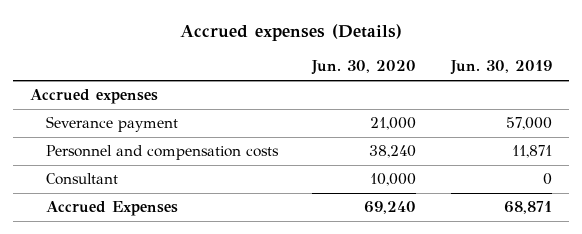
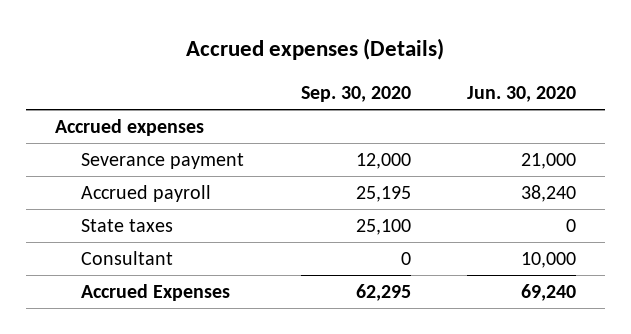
- | Jun. 30, 2020 | Jun. 30, 2019
+ | Sep. 30, 2020 | Jun. 30, 2020
- Personnel and compensation costs | 38,240 | 11,871
+ Accrued payroll | 25,195 | 38,240
+ State taxes | 25,100 | 0

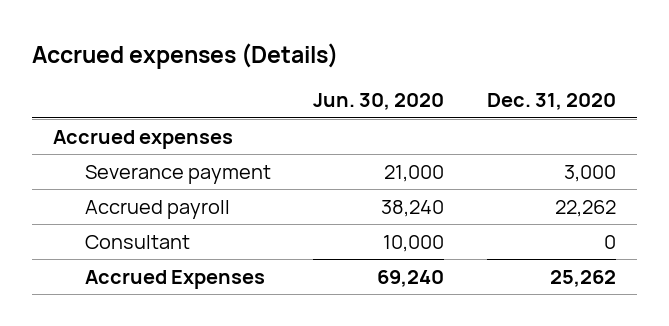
- | Sep. 30, 2020 | Jun. 30, 2020
+ | Jun. 30, 2020 | Dec. 31, 2020
- State taxes | 25,100 | 0

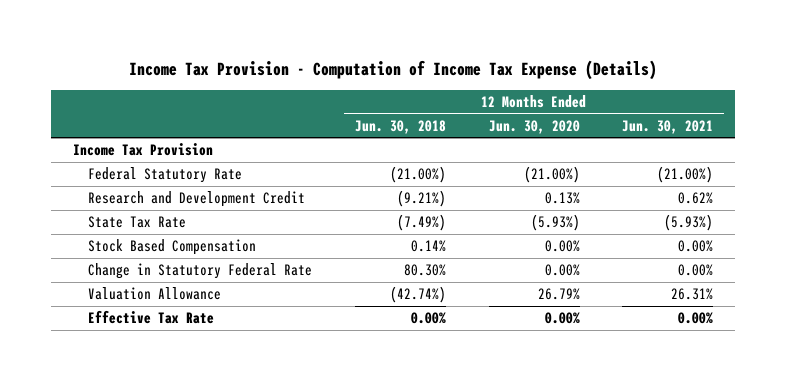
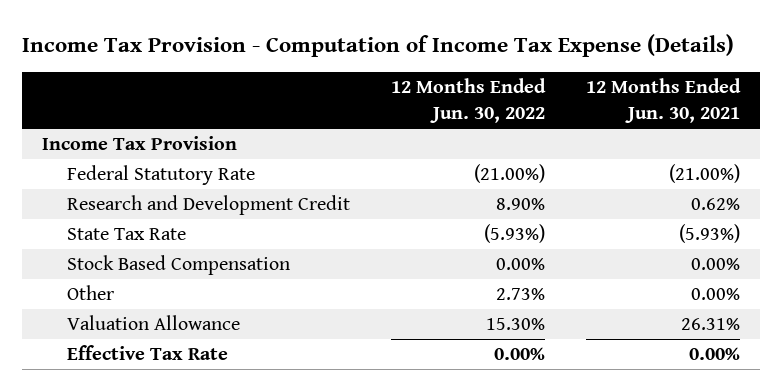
- | 12 Months Ended Jun. 30, 2018 | 12 Months Ended Jun. 30, 2020 | 12 Months Ended Jun. 30, 2021
+ | 12 Months Ended Jun. 30, 2022 | 12 Months Ended Jun. 30, 2021
- Change in Statutory Federal Rate | 80.30% | 0.00% | 0.00%
+ Other | 2.73% | 0.00%

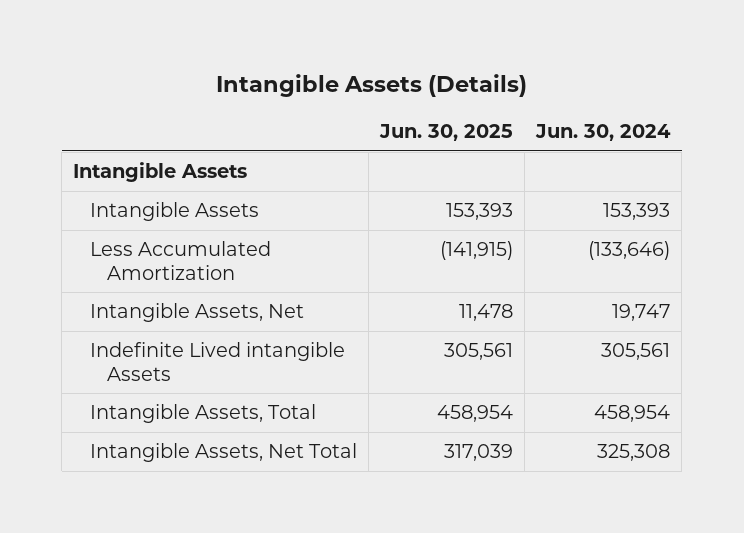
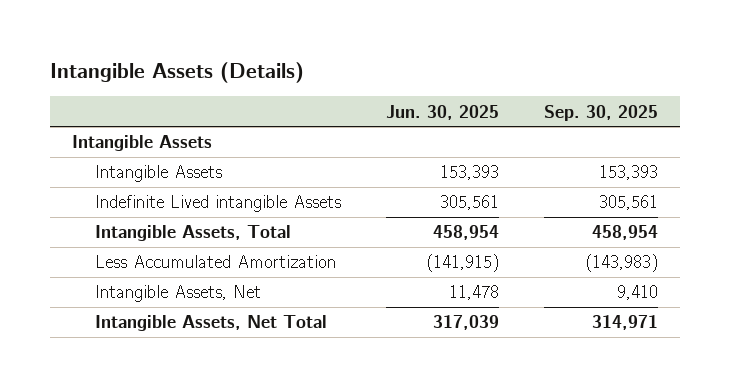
- | Jun. 30, 2025 | Jun. 30, 2024
+ | Jun. 30, 2025 | Sep. 30, 2025
moved down: Less Accumulated Amortization | (141,915) | (143,983)
moved down: Intangible Assets, Net | 11,478 | 9,410

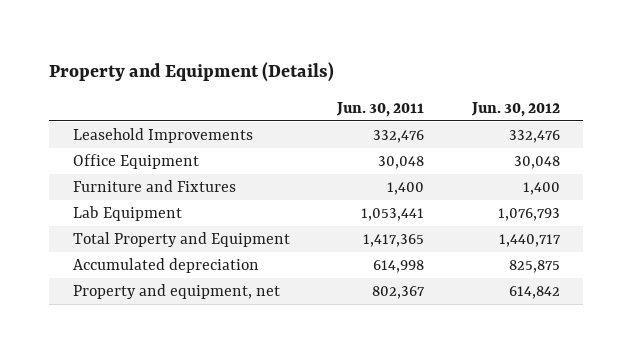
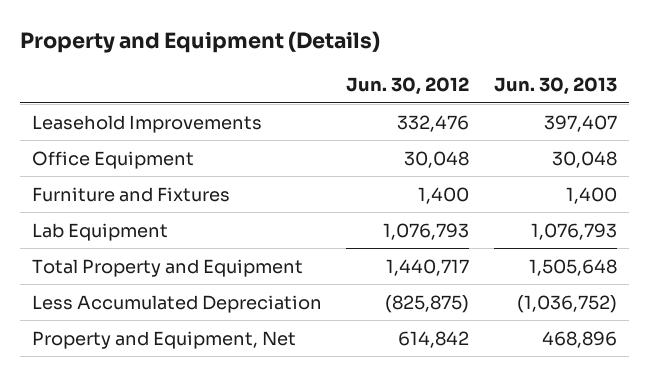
- | Jun. 30, 2011 | Jun. 30, 2012
+ | Jun. 30, 2012 | Jun. 30, 2013
- Accumulated depreciation | 614,998 | 825,875
- Property and equipment, net | 802,367 | 614,842
+ Less Accumulated Depreciation | (825,875) | (1,036,752)
+ Property and Equipment, Net | 614,842 | 468,896

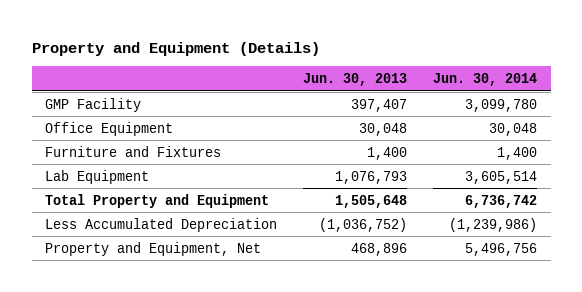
- | Jun. 30, 2012 | Jun. 30, 2013
+ | Jun. 30, 2013 | Jun. 30, 2014
- Leasehold Improvements | 332,476 | 397,407
+ GMP Facility | 397,407 | 3,099,780

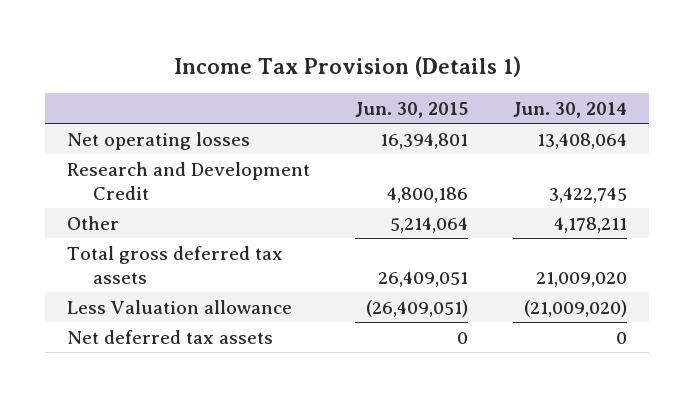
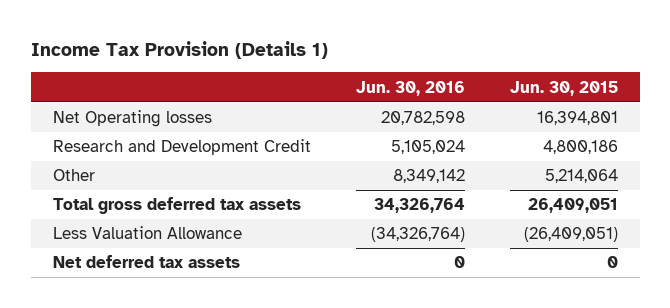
- | Jun. 30, 2015 | Jun. 30, 2014
+ | Jun. 30, 2016 | Jun. 30, 2015
- Net operating losses | 16,394,801 | 13,408,064
+ Net Operating losses | 20,782,598 | 16,394,801
- Less Valuation allowance | (26,409,051) | (21,009,020)
+ Less Valuation Allowance | (34,326,764) | (26,409,051)

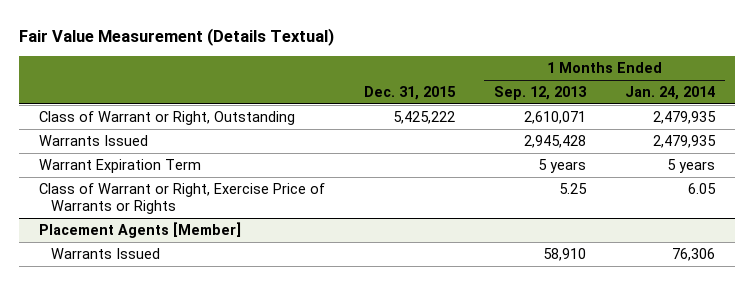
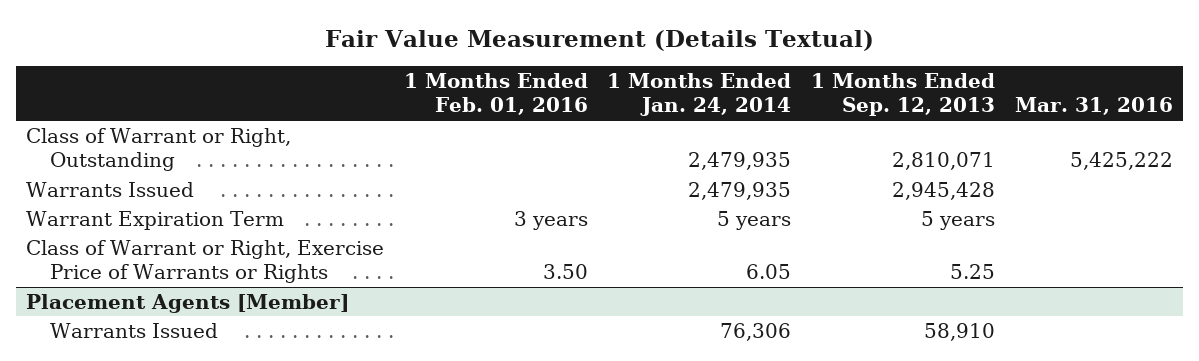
- | Dec. 31, 2015 | 1 Months Ended Sep. 12, 2013 | 1 Months Ended Jan. 24, 2014
+ | 1 Months Ended Feb. 01, 2016 | 1 Months Ended Jan. 24, 2014 | 1 Months Ended Sep. 12, 2013 | Mar. 31, 2016
- Class of Warrant or Right, Outstanding | 5,425,222 | 2,610,071 | 2,479,935
+ Class of Warrant or Right, Outstanding | | 2,479,935 | 2,810,071 | 5,425,222

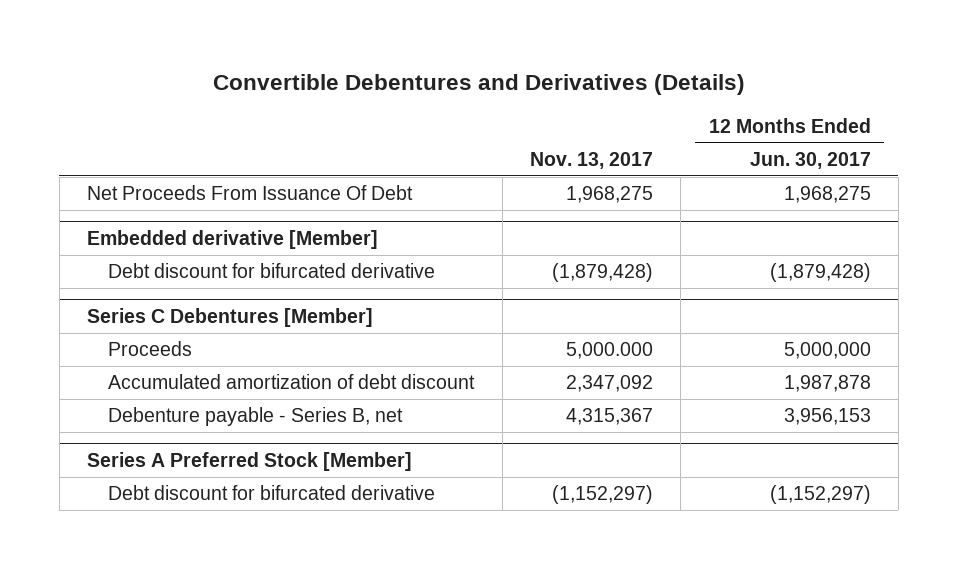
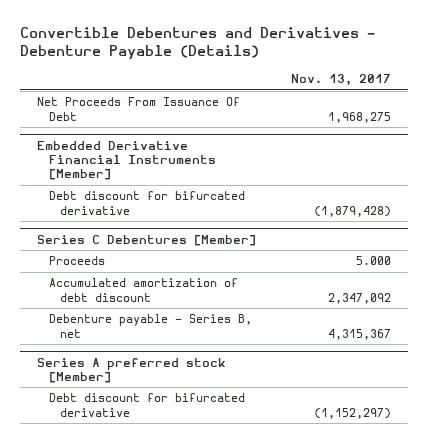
- Convertible Debentures and Derivatives (Details)
+ Convertible Debentures and Derivatives - Debenture Payable (Details)
- | Nov. 13, 2017 | 12 Months Ended Jun. 30, 2017
+ | Nov. 13, 2017
- Embedded derivative [Member]
+ Embedded Derivative Financial Instruments [Member]
@ Series C Debentures [Member]
- Proceeds | 5,000.000 | 5,000,000
+ Proceeds | 5.000
- Series A Preferred Stock [Member]
+ Series A preferred stock [Member]

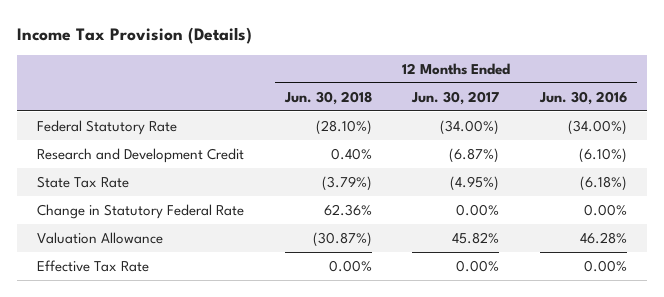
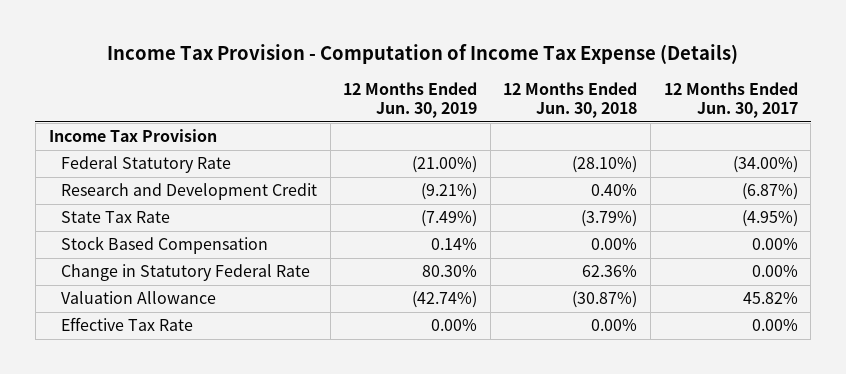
- Income Tax Provision (Details)
+ Income Tax Provision - Computation of Income Tax Expense (Details)
- | 12 Months Ended Jun. 30, 2018 | 12 Months Ended Jun. 30, 2017 | 12 Months Ended Jun. 30, 2016
+ | 12 Months Ended Jun. 30, 2019 | 12 Months Ended Jun. 30, 2018 | 12 Months Ended Jun. 30, 2017
+ Income Tax Provision
+ Stock Based Compensation | 0.14% | 0.00% | 0.00%

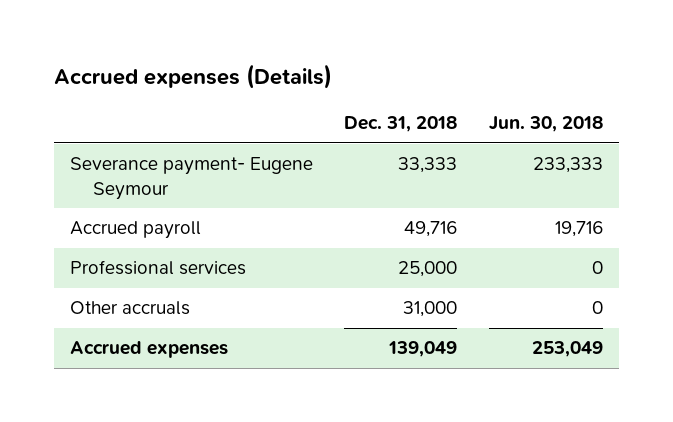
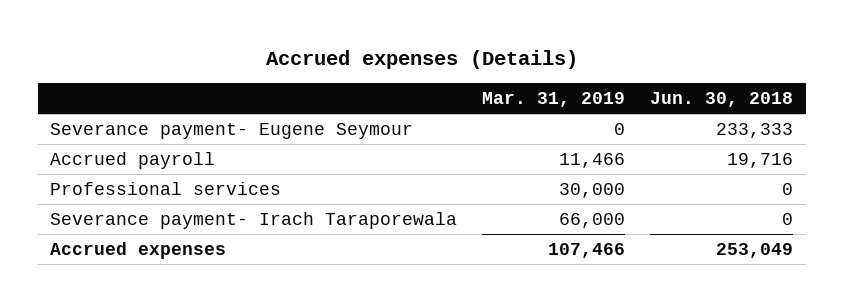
- | Dec. 31, 2018 | Jun. 30, 2018
+ | Mar. 31, 2019 | Jun. 30, 2018
- Other accruals | 31,000 | 0
+ Severance payment- Irach Taraporewala | 66,000 | 0

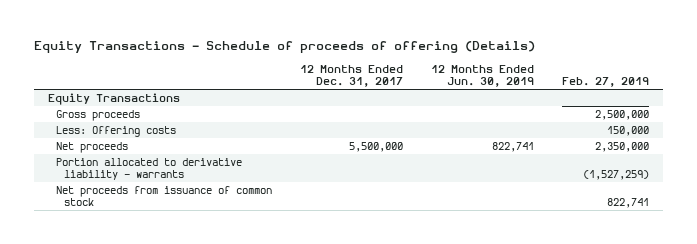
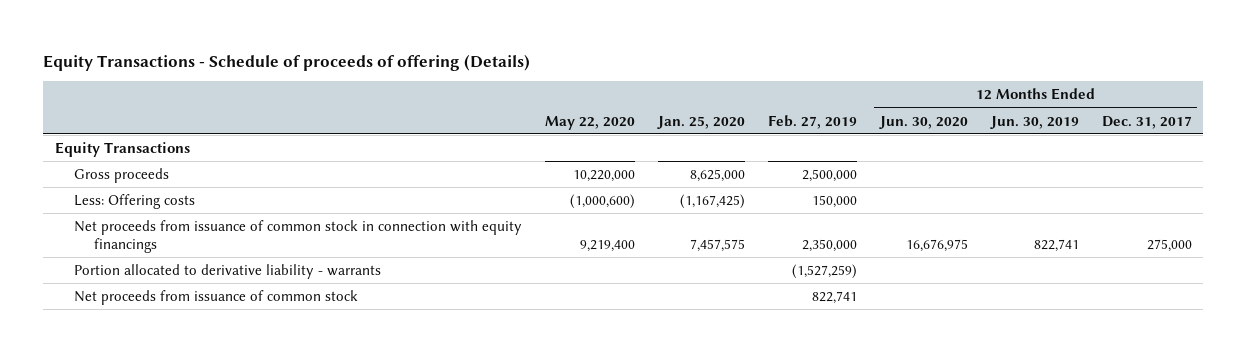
- | 12 Months Ended Dec. 31, 2017 | 12 Months Ended Jun. 30, 2019 | Feb. 27, 2019
+ | May 22, 2020 | Jan. 25, 2020 | Feb. 27, 2019 | 12 Months Ended Jun. 30, 2020 | 12 Months Ended Jun. 30, 2019 | 12 Months Ended Dec. 31, 2017
- Net proceeds | 5,500,000 | 822,741 | 2,350,000
+ Net proceeds from issuance of common stock in connection with equity financings | 9,219,400 | 7,457,575 | 2,350,000 | 16,676,975 | 822,741 | 275,000

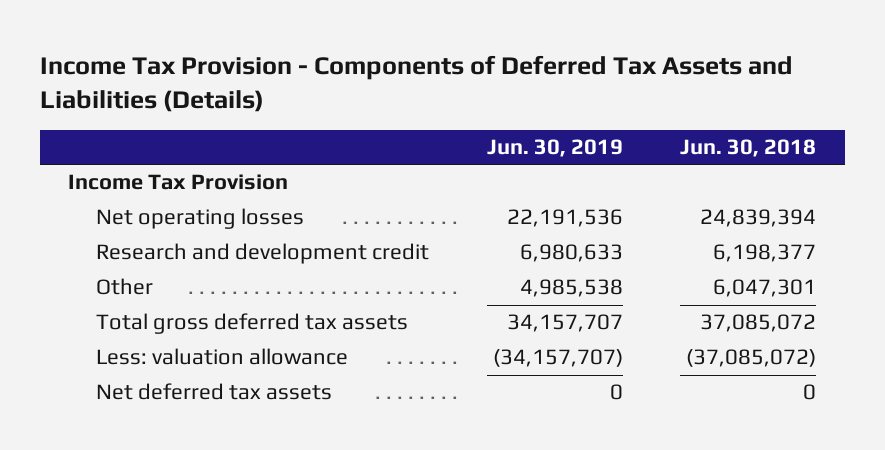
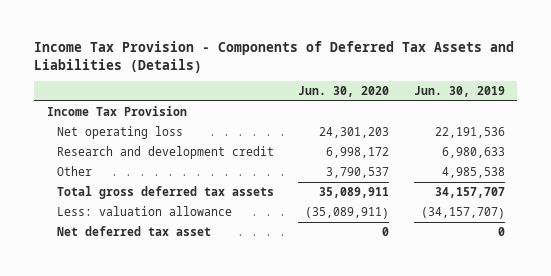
- | Jun. 30, 2019 | Jun. 30, 2018
+ | Jun. 30, 2020 | Jun. 30, 2019
- Net operating losses | 22,191,536 | 24,839,394
+ Net operating loss | 24,301,203 | 22,191,536
- Net deferred tax assets | 0 | 0
+ Net deferred tax asset | 0 | 0

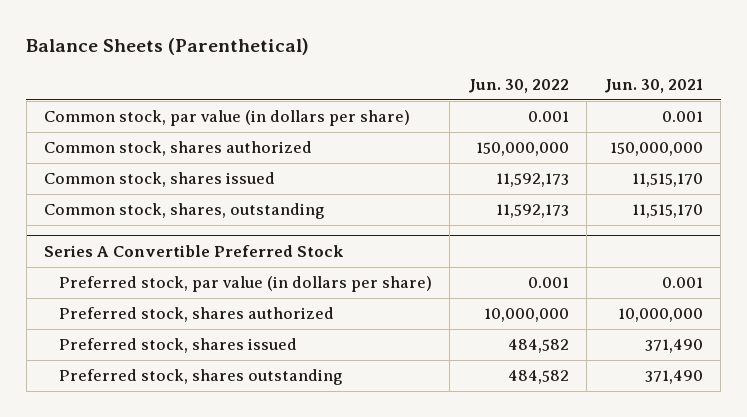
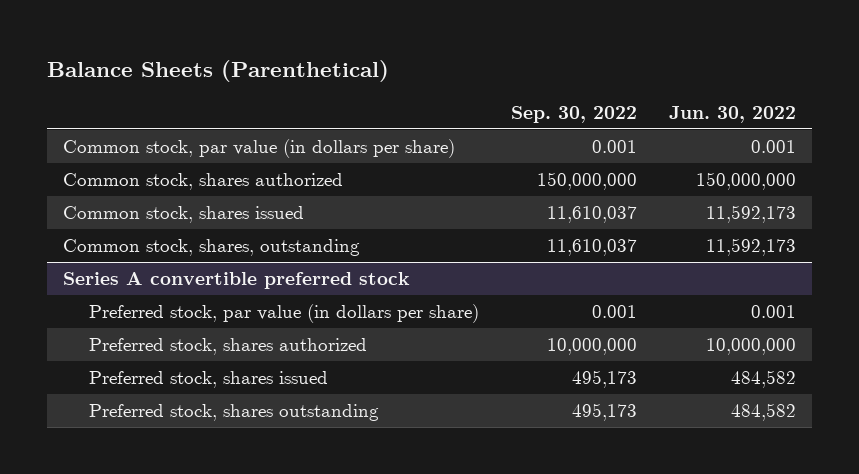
- | Jun. 30, 2022 | Jun. 30, 2021
+ | Sep. 30, 2022 | Jun. 30, 2022
- Series A Convertible Preferred Stock
+ Series A convertible preferred stock

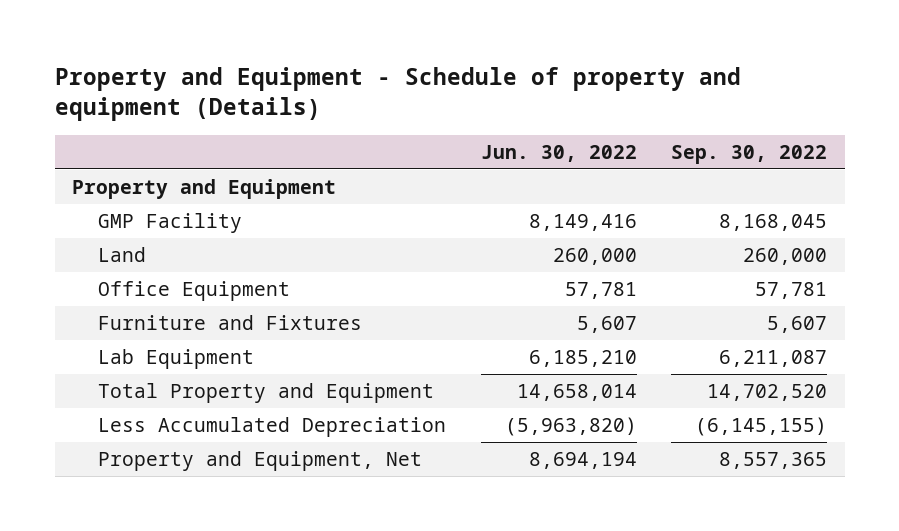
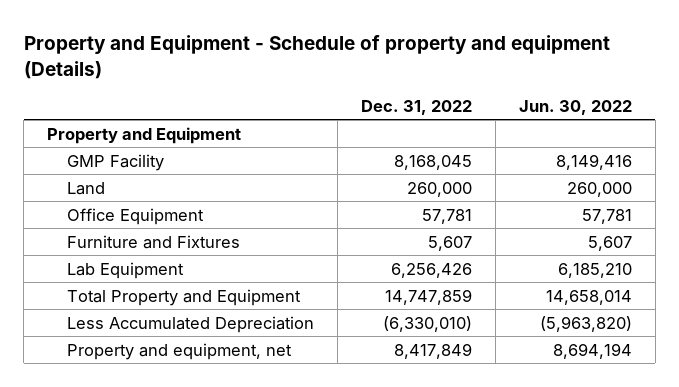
- | Jun. 30, 2022 | Sep. 30, 2022
+ | Dec. 31, 2022 | Jun. 30, 2022
- Property and Equipment, Net | 8,694,194 | 8,557,365
+ Property and equipment, net | 8,417,849 | 8,694,194

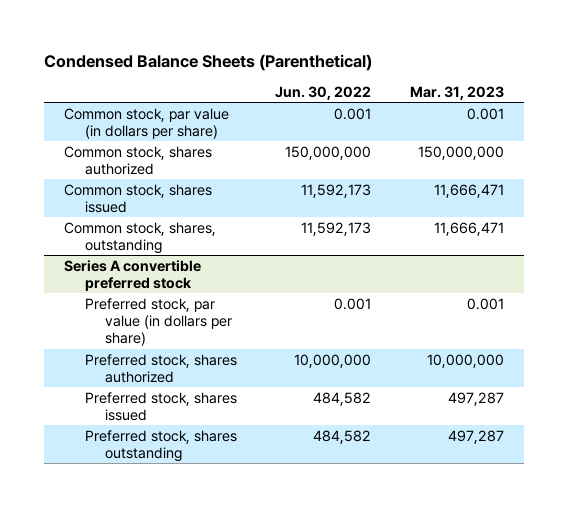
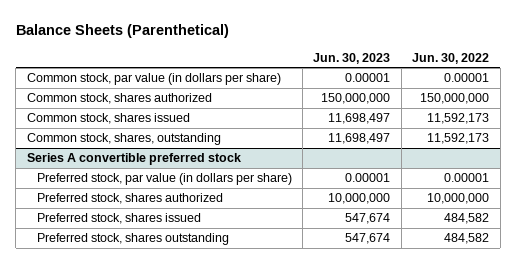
- Condensed Balance Sheets (Parenthetical)
+ Balance Sheets (Parenthetical)
- | Jun. 30, 2022 | Mar. 31, 2023
+ | Jun. 30, 2023 | Jun. 30, 2022
- Common stock, par value (in dollars per share) | 0.001 | 0.001
+ Common stock, par value (in dollars per share) | 0.00001 | 0.00001
@ Series A convertible preferred stock
- Preferred stock, par value (in dollars per share) | 0.001 | 0.001
+ Preferred stock, par value (in dollars per share) | 0.00001 | 0.00001

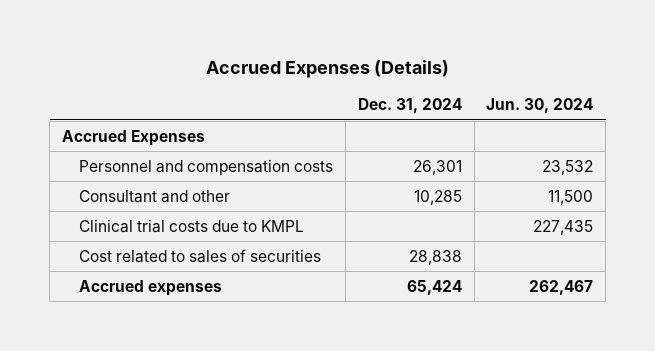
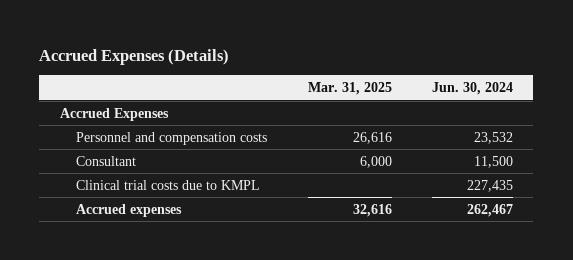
- | Dec. 31, 2024 | Jun. 30, 2024
+ | Mar. 31, 2025 | Jun. 30, 2024
- Consultant and other | 10,285 | 11,500
+ Consultant | 6,000 | 11,500
- Cost related to sales of securities | 28,838 |

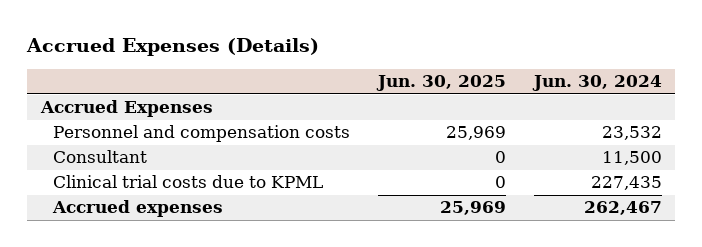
- | Mar. 31, 2025 | Jun. 30, 2024
+ | Jun. 30, 2025 | Jun. 30, 2024
- Clinical trial costs due to KMPL | | 227,435
+ Clinical trial costs due to KPML | 0 | 227,435

